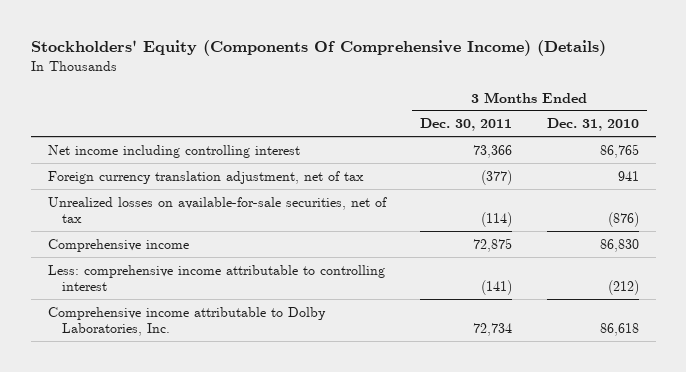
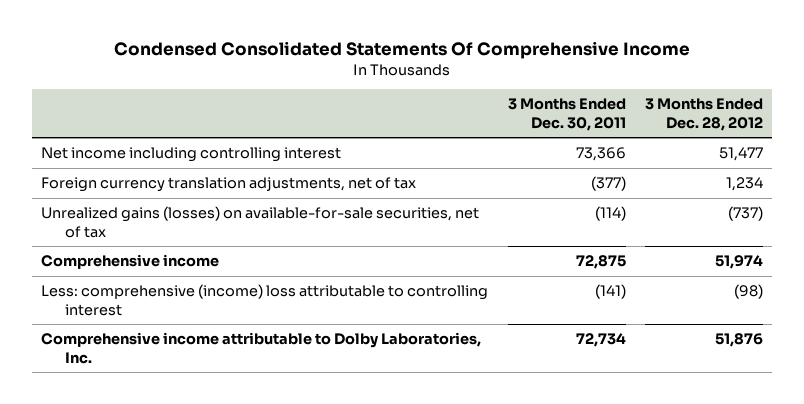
- Stockholders' Equity (Components Of Comprehensive Income) (Details)
+ Condensed Consolidated Statements Of Comprehensive Income
- | 3 Months Ended Dec. 30, 2011 | 3 Months Ended Dec. 31, 2010
+ | 3 Months Ended Dec. 30, 2011 | 3 Months Ended Dec. 28, 2012
- Foreign currency translation adjustment, net of tax | (377) | 941
- Unrealized losses on available-for-sale securities, net of tax | (114) | (876)
+ Foreign currency translation adjustments, net of tax | (377) | 1,234
+ Unrealized gains (losses) on available-for-sale securities, net of tax | (114) | (737)
- Less: comprehensive income attributable to controlling interest | (141) | (212)
+ Less: comprehensive (income) loss attributable to controlling interest | (141) | (98)

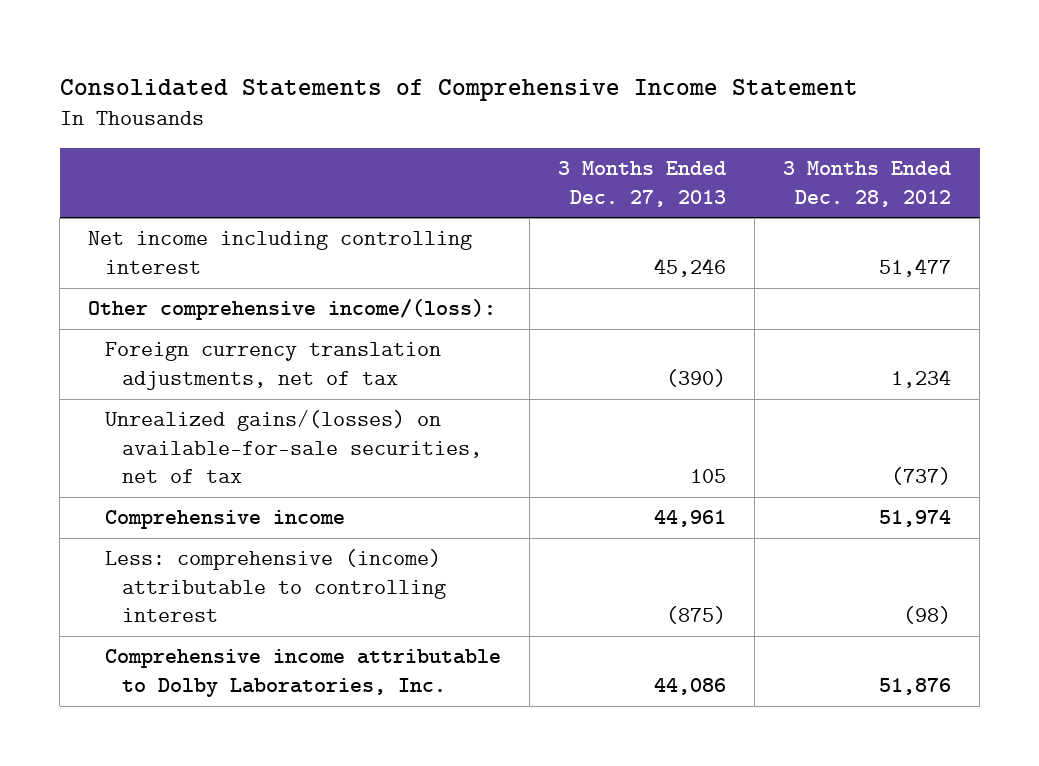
- Condensed Consolidated Statements Of Comprehensive Income
+ Consolidated Statements of Comprehensive Income Statement
- | 3 Months Ended Dec. 30, 2011 | 3 Months Ended Dec. 28, 2012
+ | 3 Months Ended Dec. 27, 2013 | 3 Months Ended Dec. 28, 2012
+ Other comprehensive income/(loss):
- Unrealized gains (losses) on available-for-sale securities, net of tax | (114) | (737)
+ Unrealized gains/(losses) on available-for-sale securities, net of tax | 105 | (737)
- Less: comprehensive (income) loss attributable to controlling interest | (141) | (98)
+ Less: comprehensive (income) attributable to controlling interest | (875) | (98)

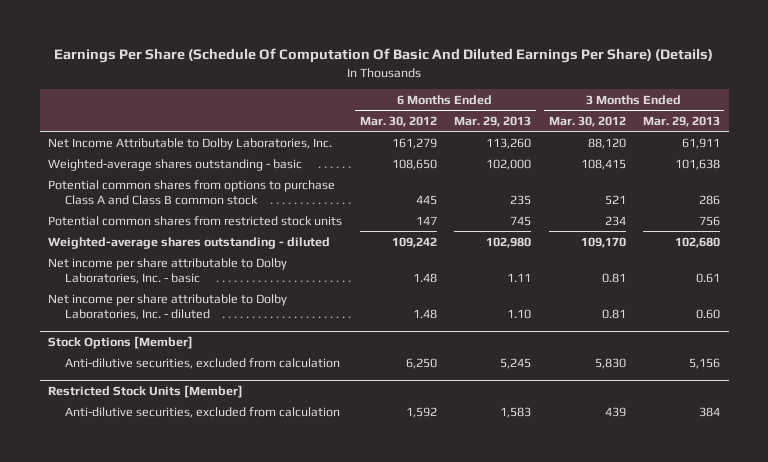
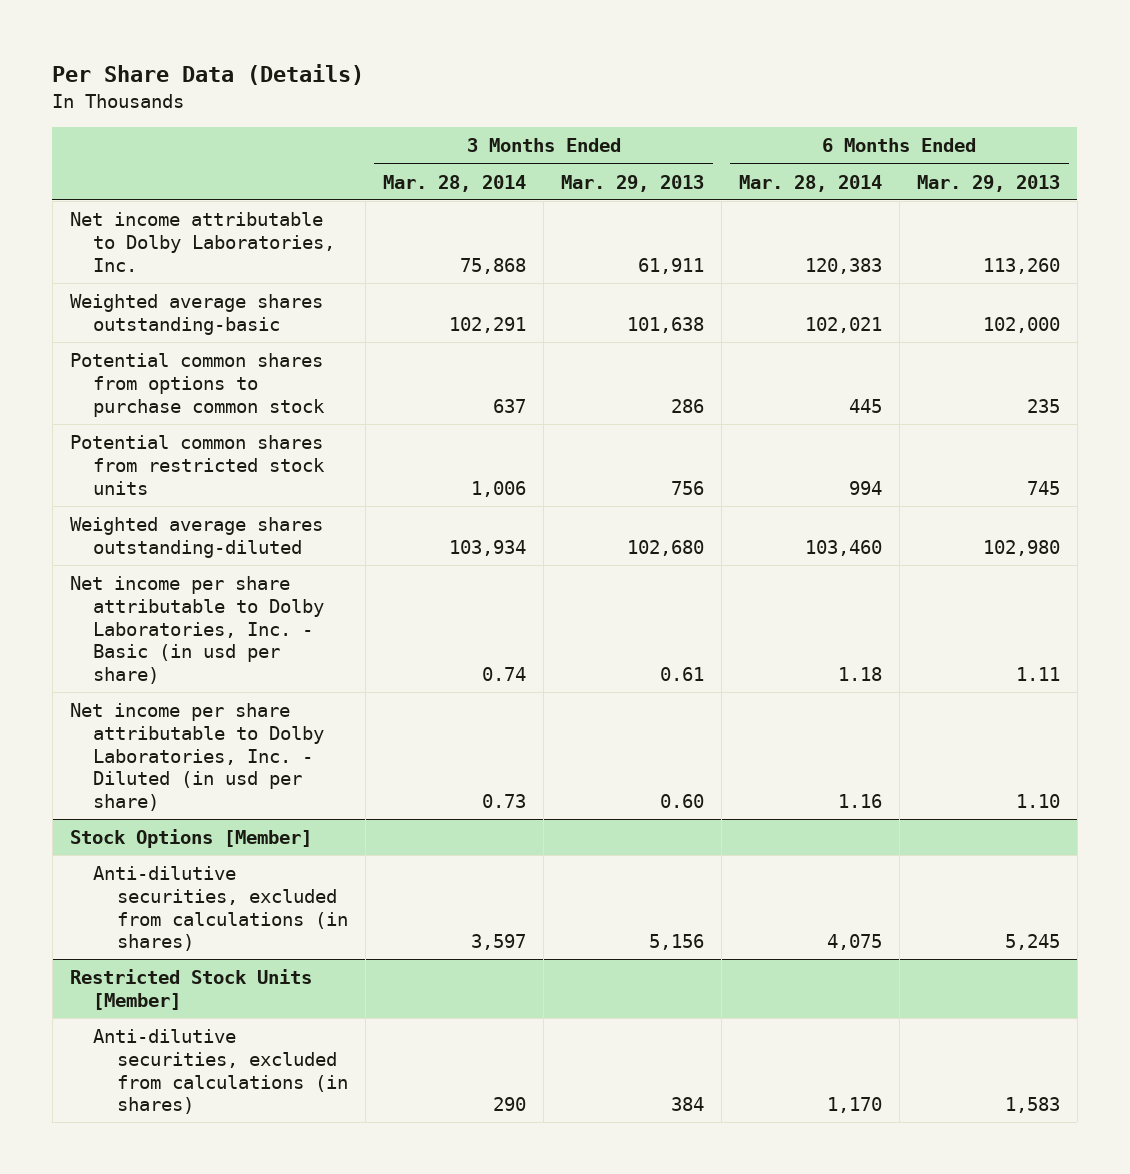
- Earnings Per Share (Schedule Of Computation Of Basic And Diluted Earnings Per Share) (Details)
+ Per Share Data (Details)
- | 6 Months Ended Mar. 30, 2012 | 6 Months Ended Mar. 29, 2013 | 3 Months Ended Mar. 30, 2012 | 3 Months Ended Mar. 29, 2013
+ | 3 Months Ended Mar. 28, 2014 | 3 Months Ended Mar. 29, 2013 | 6 Months Ended Mar. 28, 2014 | 6 Months Ended Mar. 29, 2013
- Net Income Attributable to Dolby Laboratories, Inc. | 161,279 | 113,260 | 88,120 | 61,911
- Weighted-average shares outstanding - basic | 108,650 | 102,000 | 108,415 | 101,638
- Potential common shares from options to purchase Class A and Class B common stock | 445 | 235 | 521 | 286
+ Net income attributable to Dolby Laboratories, Inc. | 75,868 | 61,911 | 120,383 | 113,260
+ Weighted average shares outstanding-basic | 102,291 | 101,638 | 102,021 | 102,000
+ Potential common shares from options to purchase common stock | 637 | 286 | 445 | 235
- Weighted-average shares outstanding - diluted | 109,242 | 102,980 | 109,170 | 102,680
- Net income per share attributable to Dolby Laboratories, Inc. - basic | 1.48 | 1.11 | 0.81 | 0.61
- Net income per share attributable to Dolby Laboratories, Inc. - diluted | 1.48 | 1.10 | 0.81 | 0.60
+ Weighted average shares outstanding-diluted | 103,934 | 102,680 | 103,460 | 102,980
+ Net income per share attributable to Dolby Laboratories, Inc. - Basic (in usd per share) | 0.74 | 0.61 | 1.18 | 1.11
+ Net income per share attributable to Dolby Laboratories, Inc. - Diluted (in usd per share) | 0.73 | 0.60 | 1.16 | 1.10
@ Stock Options [Member]
- Anti-dilutive securities, excluded from calculation | 6,250 | 5,245 | 5,830 | 5,156
+ Anti-dilutive securities, excluded from calculations (in shares) | 3,597 | 5,156 | 4,075 | 5,245
@ Restricted Stock Units [Member]
- Anti-dilutive securities, excluded from calculation | 1,592 | 1,583 | 439 | 384
+ Anti-dilutive securities, excluded from calculations (in shares) | 290 | 384 | 1,170 | 1,583

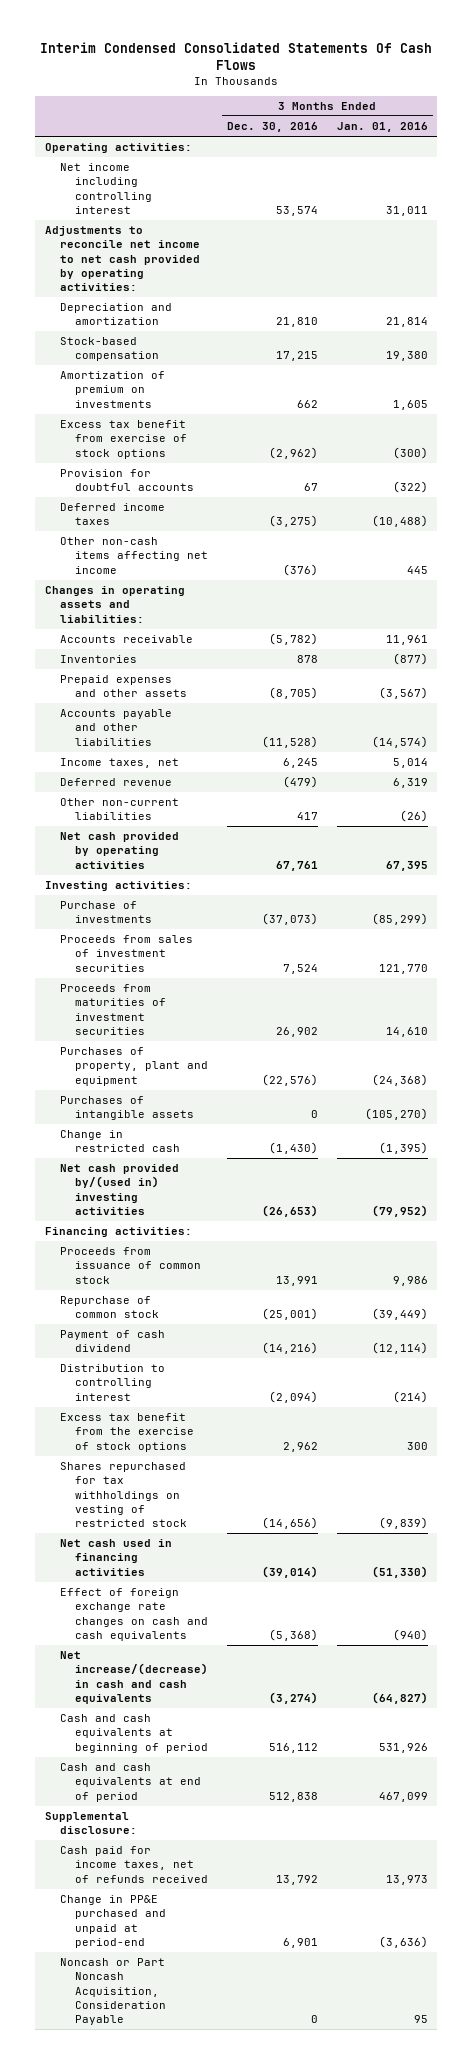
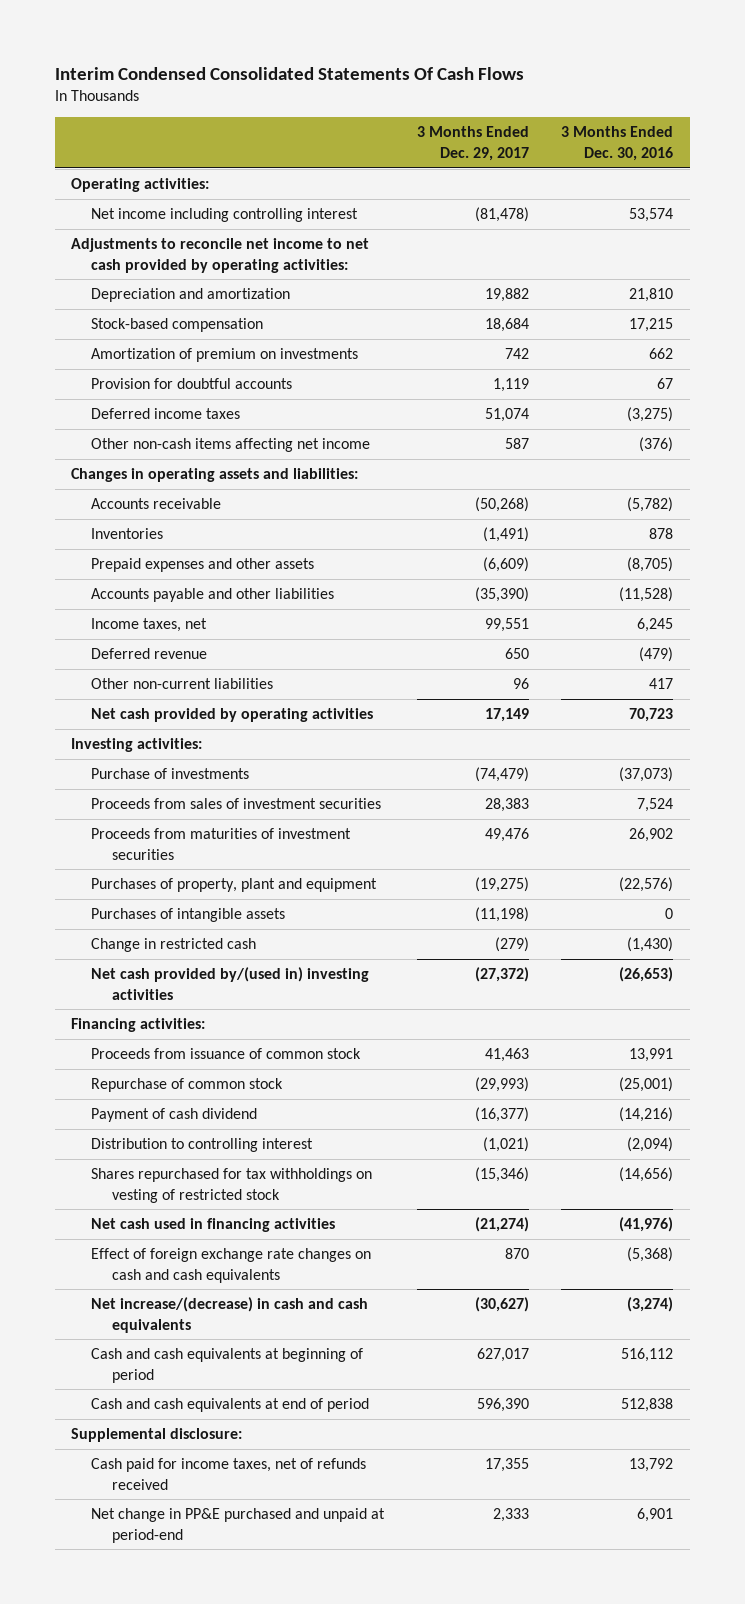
- | 3 Months Ended Dec. 30, 2016 | 3 Months Ended Jan. 01, 2016
+ | 3 Months Ended Dec. 29, 2017 | 3 Months Ended Dec. 30, 2016
- Excess tax benefit from exercise of stock options | (2,962) | (300)
- Net cash provided by operating activities | 67,761 | 67,395
+ Net cash provided by operating activities | 17,149 | 70,723
- Excess tax benefit from the exercise of stock options | 2,962 | 300
- Net cash used in financing activities | (39,014) | (51,330)
+ Net cash used in financing activities | (21,274) | (41,976)
- Change in PP&E purchased and unpaid at period-end | 6,901 | (3,636)
- Noncash or Part Noncash Acquisition, Consideration Payable | 0 | 95
+ Net change in PP&E purchased and unpaid at period-end | 2,333 | 6,901

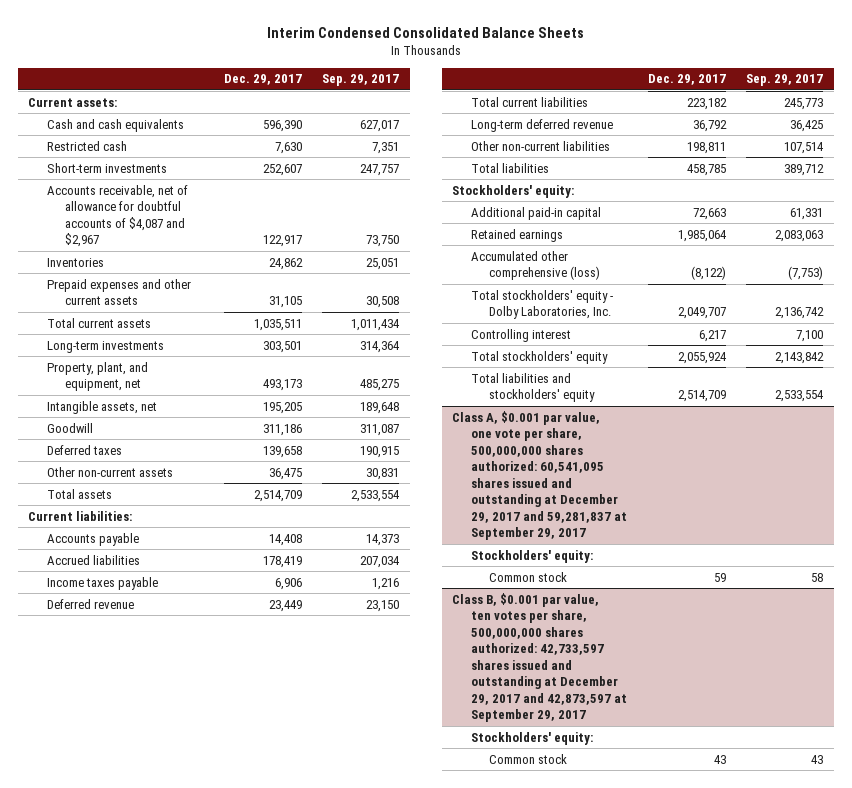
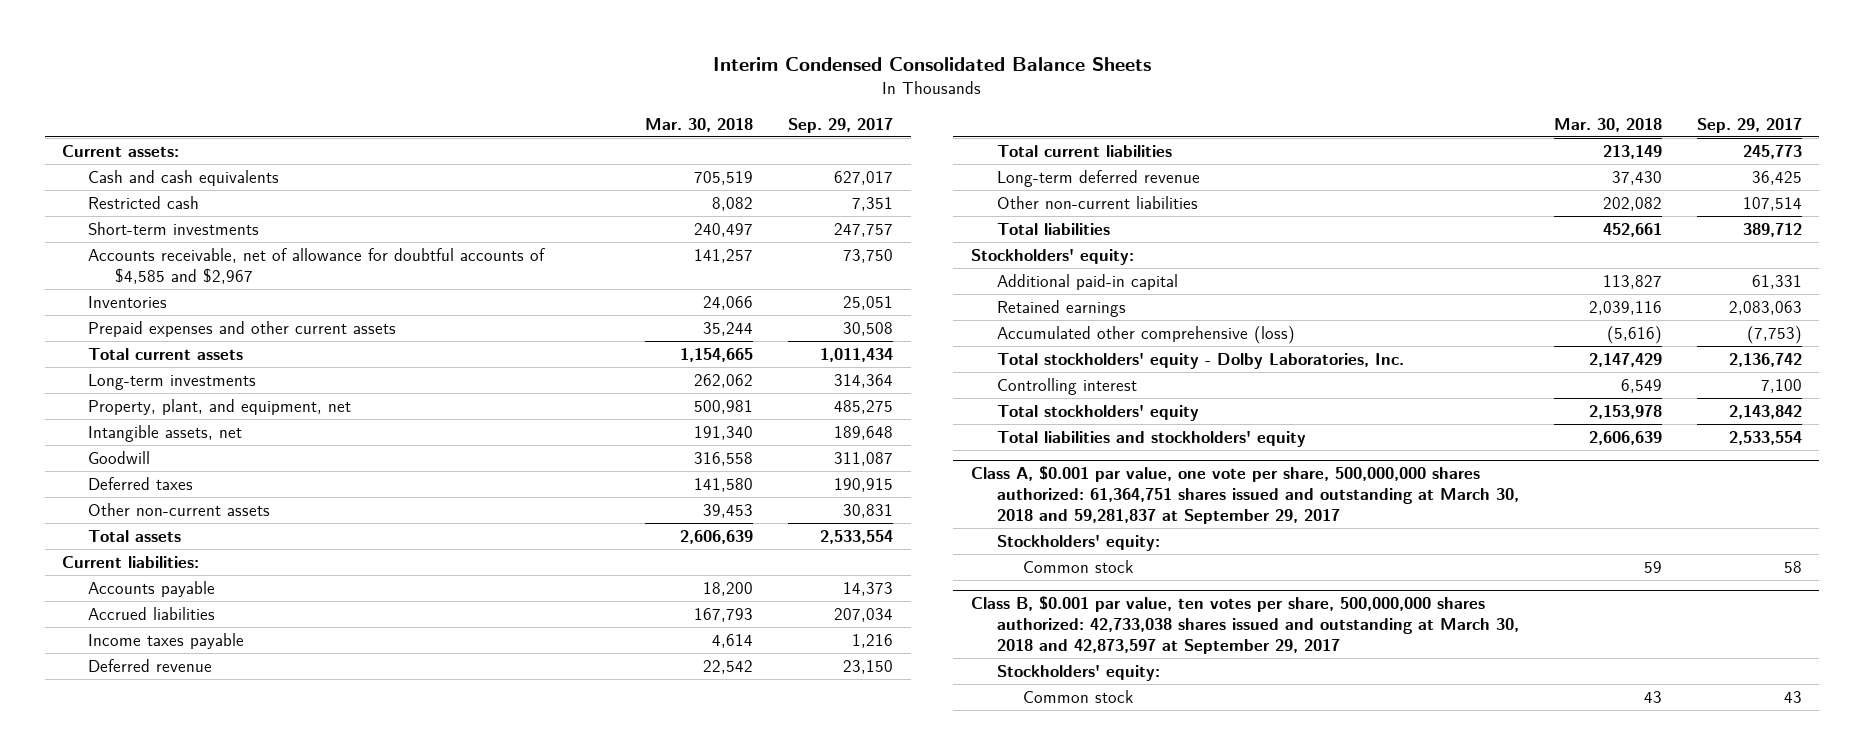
- | Dec. 29, 2017 | Sep. 29, 2017
+ | Mar. 30, 2018 | Sep. 29, 2017
- Accounts receivable, net of allowance for doubtful accounts of $4,087 and $2,967 | 122,917 | 73,750
+ Accounts receivable, net of allowance for doubtful accounts of $4,585 and $2,967 | 141,257 | 73,750
- Class A, $0.001 par value, one vote per share, 500,000,000 shares authorized: 60,541,095 shares issued and outstanding at December 29, 2017 and 59,281,837 at September 29, 2017
+ Class A, $0.001 par value, one vote per share, 500,000,000 shares authorized: 61,364,751 shares issued and outstanding at March 30, 2018 and 59,281,837 at September 29, 2017
- Class B, $0.001 par value, ten votes per share, 500,000,000 shares authorized: 42,733,597 shares issued and outstanding at December 29, 2017 and 42,873,597 at September 29, 2017
+ Class B, $0.001 par value, ten votes per share, 500,000,000 shares authorized: 42,733,038 shares issued and outstanding at March 30, 2018 and 42,873,597 at September 29, 2017

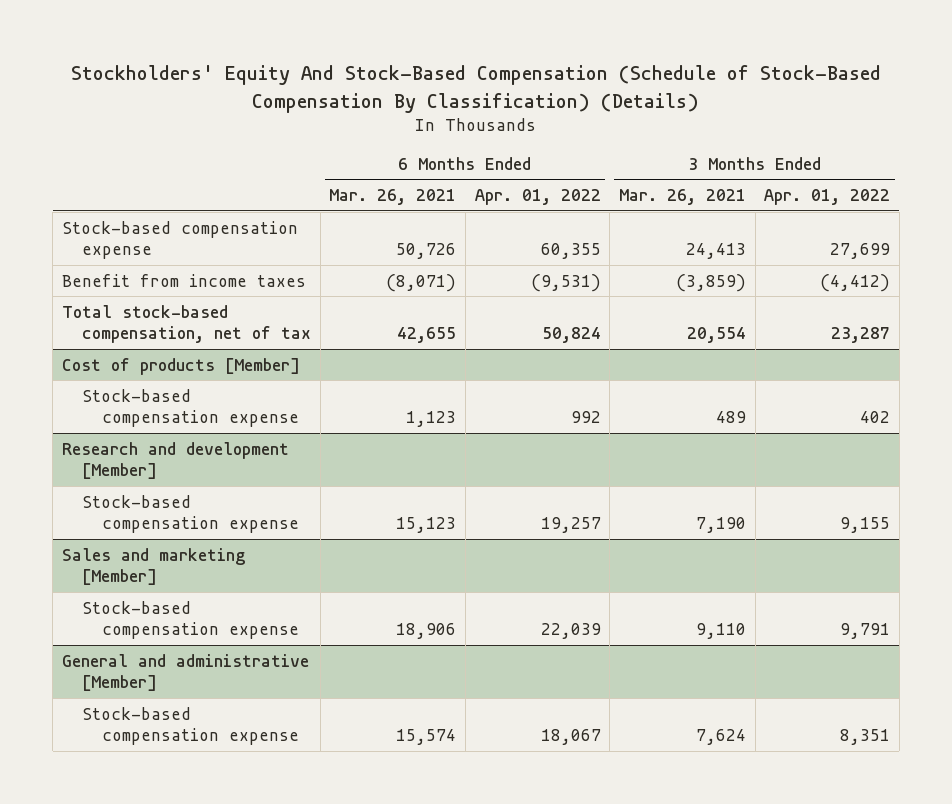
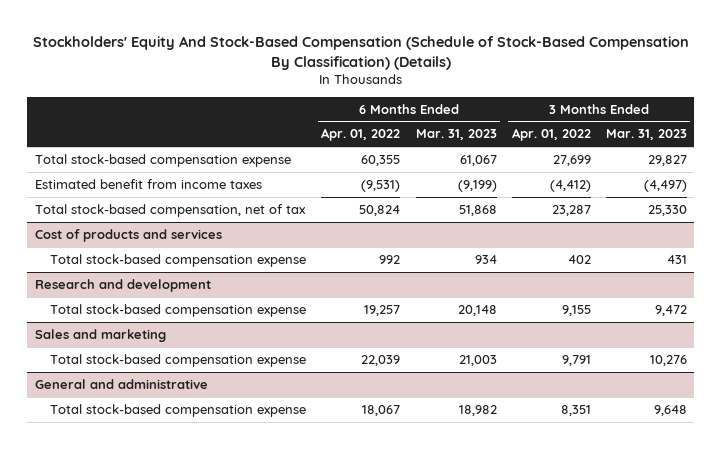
- | 6 Months Ended Mar. 26, 2021 | 6 Months Ended Apr. 01, 2022 | 3 Months Ended Mar. 26, 2021 | 3 Months Ended Apr. 01, 2022
+ | 6 Months Ended Apr. 01, 2022 | 6 Months Ended Mar. 31, 2023 | 3 Months Ended Apr. 01, 2022 | 3 Months Ended Mar. 31, 2023
- Stock-based compensation expense | 50,726 | 60,355 | 24,413 | 27,699
- Benefit from income taxes | (8,071) | (9,531) | (3,859) | (4,412)
+ Total stock-based compensation expense | 60,355 | 61,067 | 27,699 | 29,827
+ Estimated benefit from income taxes | (9,531) | (9,199) | (4,412) | (4,497)
- Cost of products [Member]
- Stock-based compensation expense | 1,123 | 992 | 489 | 402
- Research and development [Member]
- Stock-based compensation expense | 15,123 | 19,257 | 7,190 | 9,155
- Sales and marketing [Member]
- Stock-based compensation expense | 18,906 | 22,039 | 9,110 | 9,791
- General and administrative [Member]
- Stock-based compensation expense | 15,574 | 18,067 | 7,624 | 8,351
+ Cost of products and services
+ Total stock-based compensation expense | 992 | 934 | 402 | 431
+ Research and development
+ Total stock-based compensation expense | 19,257 | 20,148 | 9,155 | 9,472
+ Sales and marketing
+ Total stock-based compensation expense | 22,039 | 21,003 | 9,791 | 10,276
+ General and administrative
+ Total stock-based compensation expense | 18,067 | 18,982 | 8,351 | 9,648

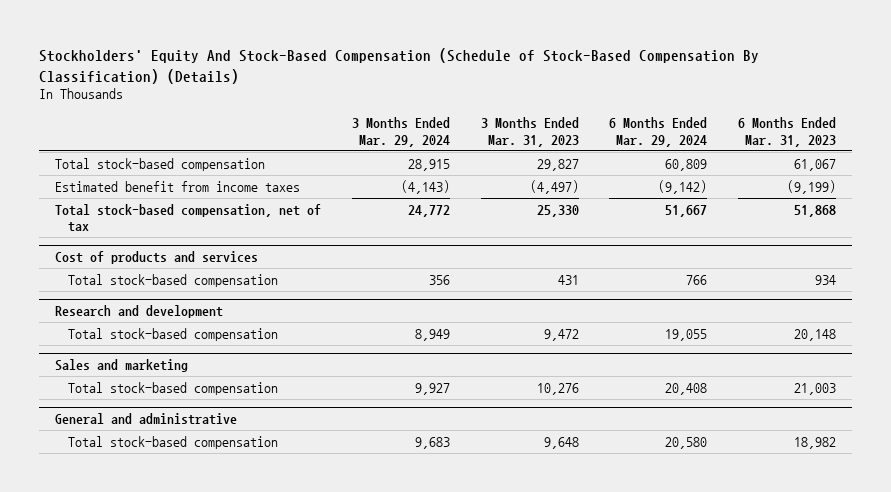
- | 6 Months Ended Apr. 01, 2022 | 6 Months Ended Mar. 31, 2023 | 3 Months Ended Apr. 01, 2022 | 3 Months Ended Mar. 31, 2023
+ | 3 Months Ended Mar. 29, 2024 | 3 Months Ended Mar. 31, 2023 | 6 Months Ended Mar. 29, 2024 | 6 Months Ended Mar. 31, 2023
- Total stock-based compensation expense | 60,355 | 61,067 | 27,699 | 29,827
+ Total stock-based compensation | 28,915 | 29,827 | 60,809 | 61,067
@ Cost of products and services
- Total stock-based compensation expense | 992 | 934 | 402 | 431
+ Total stock-based compensation | 356 | 431 | 766 | 934
@ Research and development
- Total stock-based compensation expense | 19,257 | 20,148 | 9,155 | 9,472
+ Total stock-based compensation | 8,949 | 9,472 | 19,055 | 20,148
@ Sales and marketing
- Total stock-based compensation expense | 22,039 | 21,003 | 9,791 | 10,276
+ Total stock-based compensation | 9,927 | 10,276 | 20,408 | 21,003
@ General and administrative
- Total stock-based compensation expense | 18,067 | 18,982 | 8,351 | 9,648
+ Total stock-based compensation | 9,683 | 9,648 | 20,580 | 18,982

